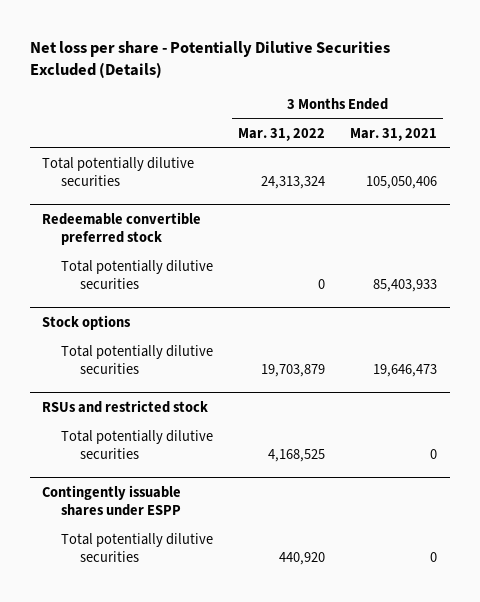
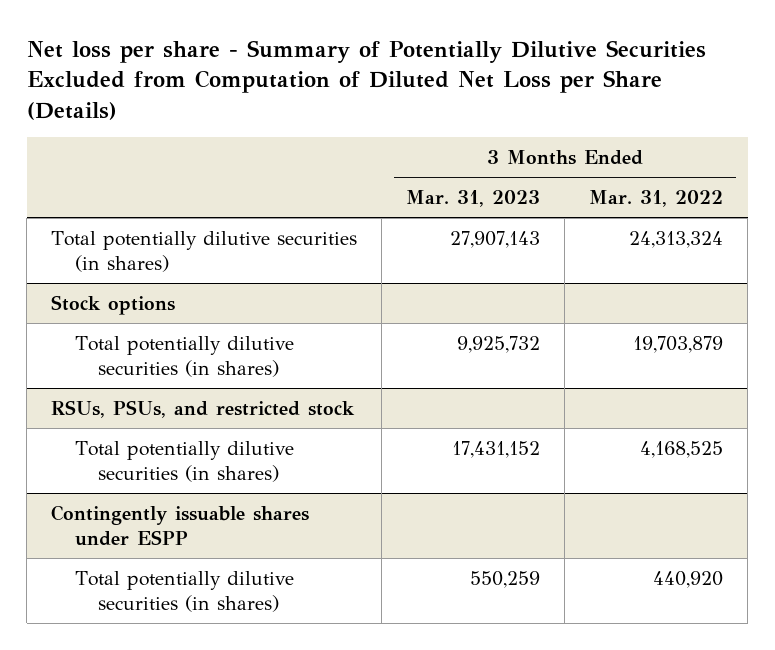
- Net loss per share - Potentially Dilutive Securities Excluded (Details)
+ Net loss per share - Summary of Potentially Dilutive Securities Excluded from Computation of Diluted Net Loss per Share (Details)
- | 3 Months Ended Mar. 31, 2022 | 3 Months Ended Mar. 31, 2021
+ | 3 Months Ended Mar. 31, 2023 | 3 Months Ended Mar. 31, 2022
- Total potentially dilutive securities | 24,313,324 | 105,050,406
- Redeemable convertible preferred stock
- Total potentially dilutive securities | 0 | 85,403,933
+ Total potentially dilutive securities (in shares) | 27,907,143 | 24,313,324
@ Stock options
- Total potentially dilutive securities | 19,703,879 | 19,646,473
- RSUs and restricted stock
- Total potentially dilutive securities | 4,168,525 | 0
@ Stock options
+ Total potentially dilutive securities (in shares) | 9,925,732 | 19,703,879
+ RSUs, PSUs, and restricted stock
+ Total potentially dilutive securities (in shares) | 17,431,152 | 4,168,525
@ Contingently issuable shares under ESPP
- Total potentially dilutive securities | 440,920 | 0
+ Total potentially dilutive securities (in shares) | 550,259 | 440,920

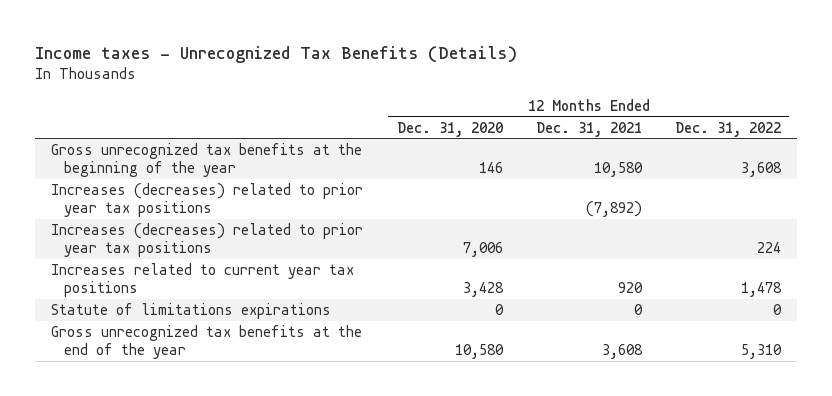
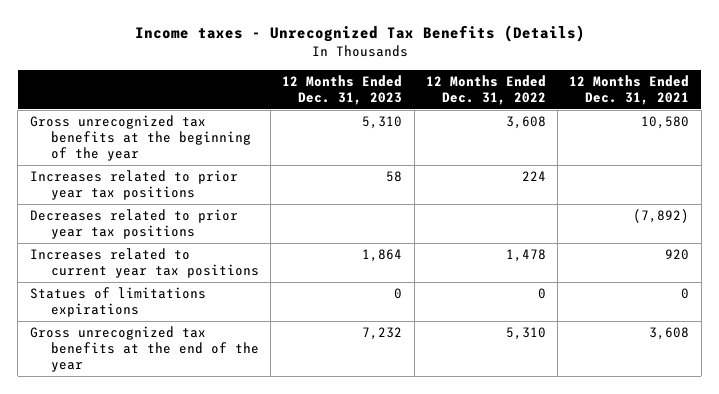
- | 12 Months Ended Dec. 31, 2020 | 12 Months Ended Dec. 31, 2021 | 12 Months Ended Dec. 31, 2022
+ | 12 Months Ended Dec. 31, 2023 | 12 Months Ended Dec. 31, 2022 | 12 Months Ended Dec. 31, 2021
- Increases (decreases) related to prior year tax positions | | (7,892) |
- Increases (decreases) related to prior year tax positions | 7,006 | | 224
+ Increases related to prior year tax positions | 58 | 224 |
+ Decreases related to prior year tax positions | | | (7,892)
- Statute of limitations expirations | 0 | 0 | 0
+ Statues of limitations expirations | 0 | 0 | 0

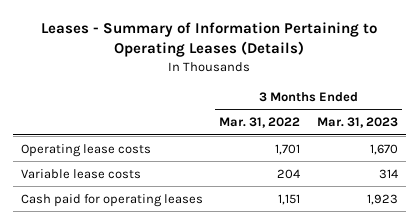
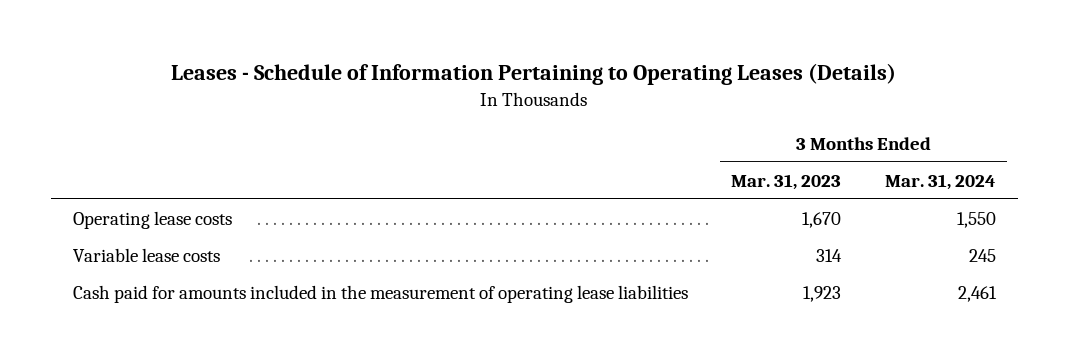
- Leases - Summary of Information Pertaining to Operating Leases (Details)
+ Leases - Schedule of Information Pertaining to Operating Leases (Details)
- | 3 Months Ended Mar. 31, 2022 | 3 Months Ended Mar. 31, 2023
+ | 3 Months Ended Mar. 31, 2023 | 3 Months Ended Mar. 31, 2024
- Cash paid for operating leases | 1,151 | 1,923
+ Cash paid for amounts included in the measurement of operating lease liabilities | 1,923 | 2,461

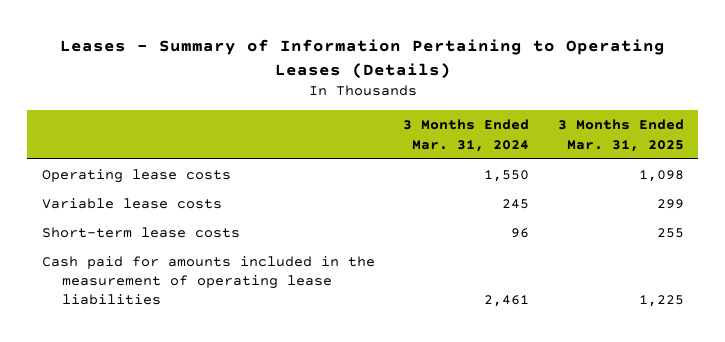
- Leases - Schedule of Information Pertaining to Operating Leases (Details)
+ Leases - Summary of Information Pertaining to Operating Leases (Details)
- | 3 Months Ended Mar. 31, 2023 | 3 Months Ended Mar. 31, 2024
+ | 3 Months Ended Mar. 31, 2024 | 3 Months Ended Mar. 31, 2025
+ Short-term lease costs | 96 | 255

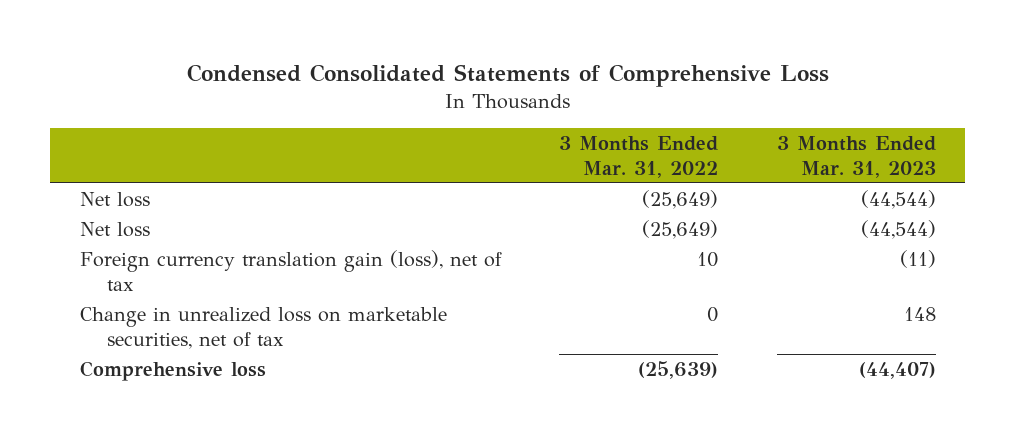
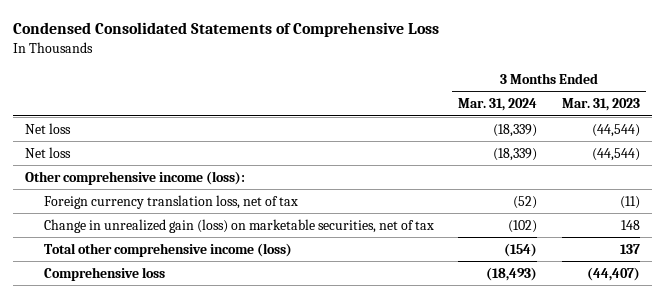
- | 3 Months Ended Mar. 31, 2022 | 3 Months Ended Mar. 31, 2023
+ | 3 Months Ended Mar. 31, 2024 | 3 Months Ended Mar. 31, 2023
- Foreign currency translation gain (loss), net of tax | 10 | (11)
- Change in unrealized loss on marketable securities, net of tax | 0 | 148
+ Other comprehensive income (loss):
+ Foreign currency translation loss, net of tax | (52) | (11)
+ Change in unrealized gain (loss) on marketable securities, net of tax | (102) | 148
+ Total other comprehensive income (loss) | (154) | 137

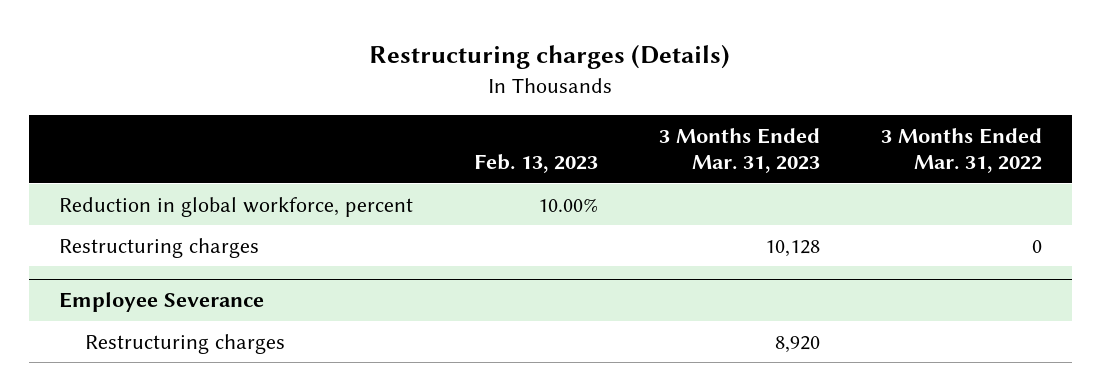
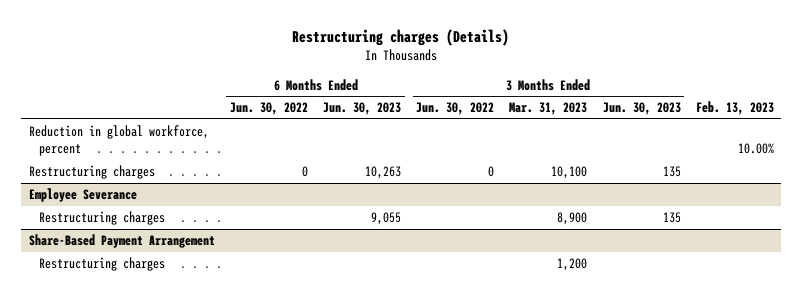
- | Feb. 13, 2023 | 3 Months Ended Mar. 31, 2023 | 3 Months Ended Mar. 31, 2022
+ | 6 Months Ended Jun. 30, 2022 | 6 Months Ended Jun. 30, 2023 | 3 Months Ended Jun. 30, 2022 | 3 Months Ended Mar. 31, 2023 | 3 Months Ended Jun. 30, 2023 | Feb. 13, 2023
- Restructuring charges | | 10,128 | 0
+ Restructuring charges | 0 | 10,263 | 0 | 10,100 | 135 |
@ Employee Severance
- Restructuring charges | | 8,920 |
+ Restructuring charges | | 9,055 | | 8,900 | 135 |
+ Share-Based Payment Arrangement
+ Restructuring charges | | | | 1,200 | |

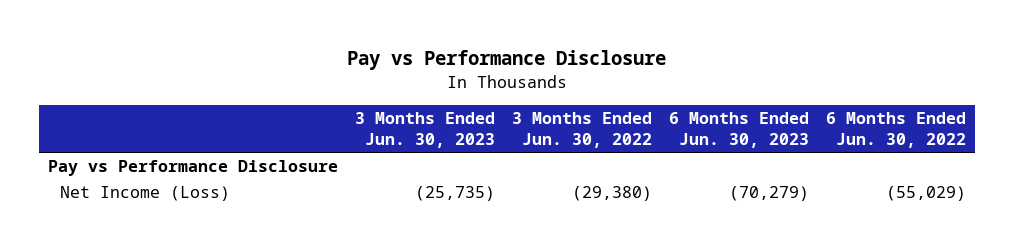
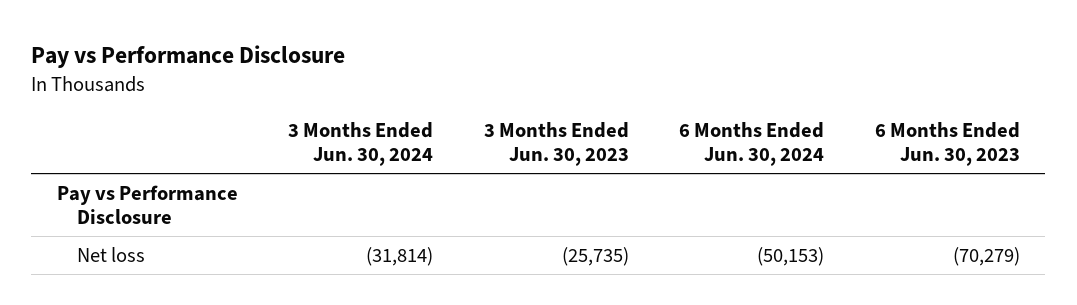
- | 3 Months Ended Jun. 30, 2023 | 3 Months Ended Jun. 30, 2022 | 6 Months Ended Jun. 30, 2023 | 6 Months Ended Jun. 30, 2022
+ | 3 Months Ended Jun. 30, 2024 | 3 Months Ended Jun. 30, 2023 | 6 Months Ended Jun. 30, 2024 | 6 Months Ended Jun. 30, 2023
- Net Income (Loss) | (25,735) | (29,380) | (70,279) | (55,029)
+ Net loss | (31,814) | (25,735) | (50,153) | (70,279)

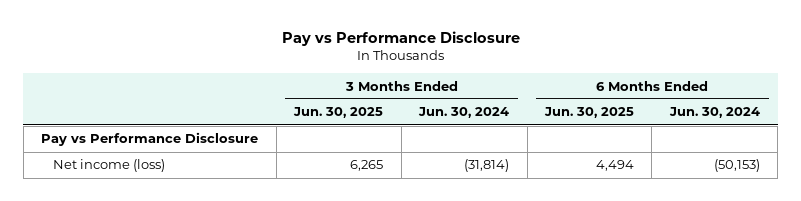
- | 3 Months Ended Jun. 30, 2024 | 3 Months Ended Jun. 30, 2023 | 6 Months Ended Jun. 30, 2024 | 6 Months Ended Jun. 30, 2023
+ | 3 Months Ended Jun. 30, 2025 | 3 Months Ended Jun. 30, 2024 | 6 Months Ended Jun. 30, 2025 | 6 Months Ended Jun. 30, 2024
- Net loss | (31,814) | (25,735) | (50,153) | (70,279)
+ Net income (loss) | 6,265 | (31,814) | 4,494 | (50,153)

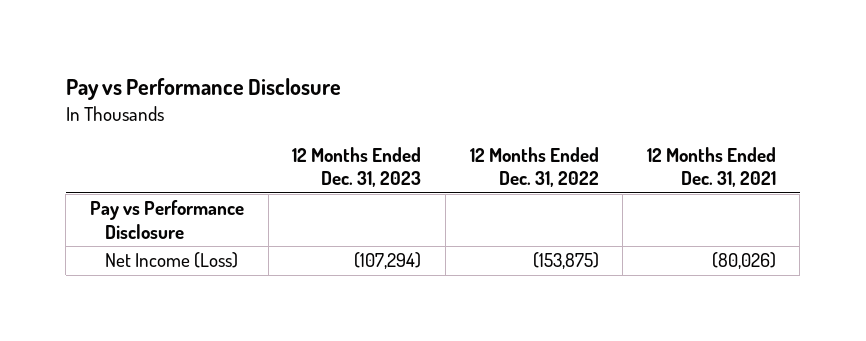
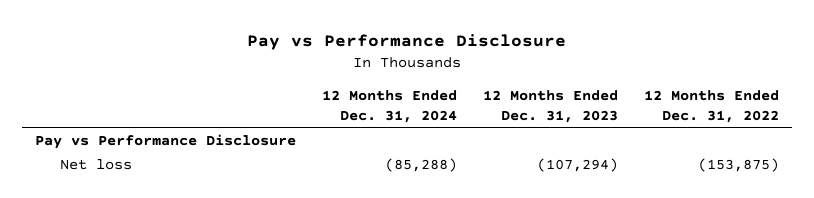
- | 12 Months Ended Dec. 31, 2023 | 12 Months Ended Dec. 31, 2022 | 12 Months Ended Dec. 31, 2021
+ | 12 Months Ended Dec. 31, 2024 | 12 Months Ended Dec. 31, 2023 | 12 Months Ended Dec. 31, 2022
- Net Income (Loss) | (107,294) | (153,875) | (80,026)
+ Net loss | (85,288) | (107,294) | (153,875)

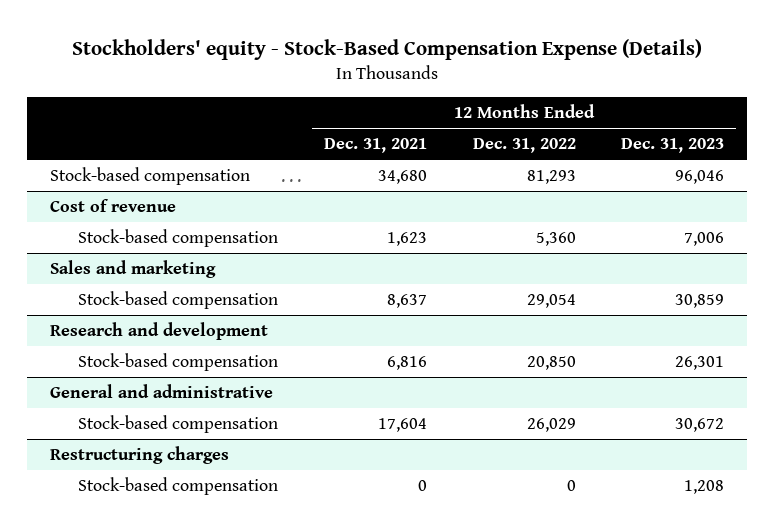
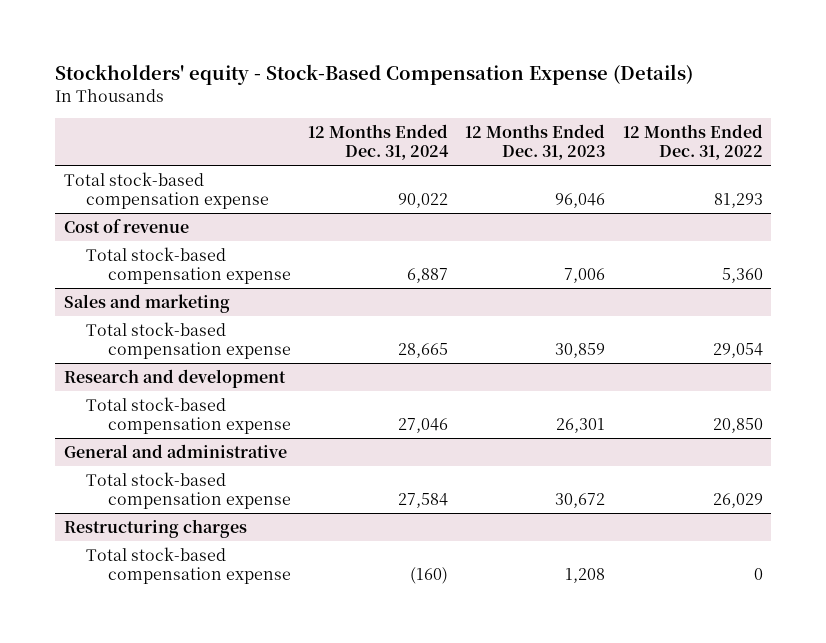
- | 12 Months Ended Dec. 31, 2021 | 12 Months Ended Dec. 31, 2022 | 12 Months Ended Dec. 31, 2023
+ | 12 Months Ended Dec. 31, 2024 | 12 Months Ended Dec. 31, 2023 | 12 Months Ended Dec. 31, 2022
- Stock-based compensation | 34,680 | 81,293 | 96,046
+ Total stock-based compensation expense | 90,022 | 96,046 | 81,293
@ Cost of revenue
- Stock-based compensation | 1,623 | 5,360 | 7,006
+ Total stock-based compensation expense | 6,887 | 7,006 | 5,360
@ Sales and marketing
- Stock-based compensation | 8,637 | 29,054 | 30,859
+ Total stock-based compensation expense | 28,665 | 30,859 | 29,054
@ Research and development
- Stock-based compensation | 6,816 | 20,850 | 26,301
+ Total stock-based compensation expense | 27,046 | 26,301 | 20,850
@ General and administrative
- Stock-based compensation | 17,604 | 26,029 | 30,672
+ Total stock-based compensation expense | 27,584 | 30,672 | 26,029
@ Restructuring charges
- Stock-based compensation | 0 | 0 | 1,208
+ Total stock-based compensation expense | (160) | 1,208 | 0

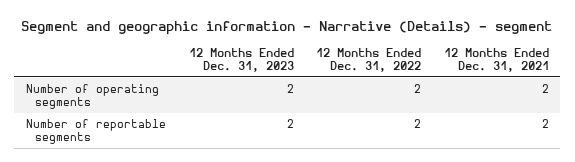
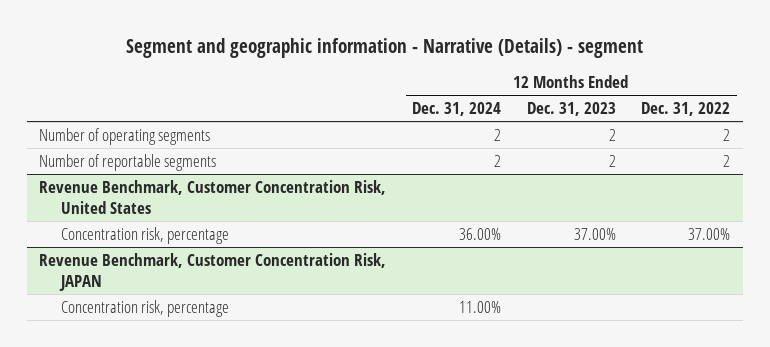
- | 12 Months Ended Dec. 31, 2023 | 12 Months Ended Dec. 31, 2022 | 12 Months Ended Dec. 31, 2021
+ | 12 Months Ended Dec. 31, 2024 | 12 Months Ended Dec. 31, 2023 | 12 Months Ended Dec. 31, 2022
+ Revenue Benchmark, Customer Concentration Risk, United States
+ Concentration risk, percentage | 36.00% | 37.00% | 37.00%
+ Revenue Benchmark, Customer Concentration Risk, JAPAN
+ Concentration risk, percentage | 11.00% | |

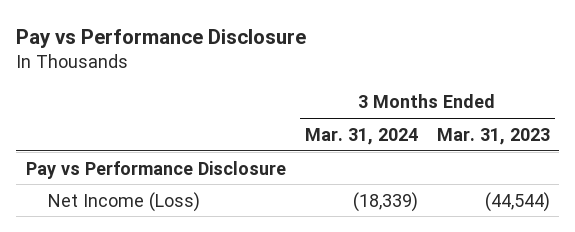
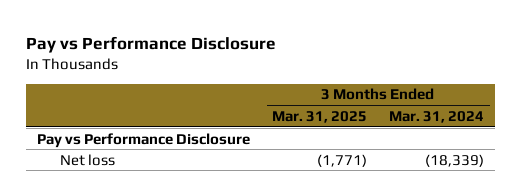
- | 3 Months Ended Mar. 31, 2024 | 3 Months Ended Mar. 31, 2023
+ | 3 Months Ended Mar. 31, 2025 | 3 Months Ended Mar. 31, 2024
- Net Income (Loss) | (18,339) | (44,544)
+ Net loss | (1,771) | (18,339)

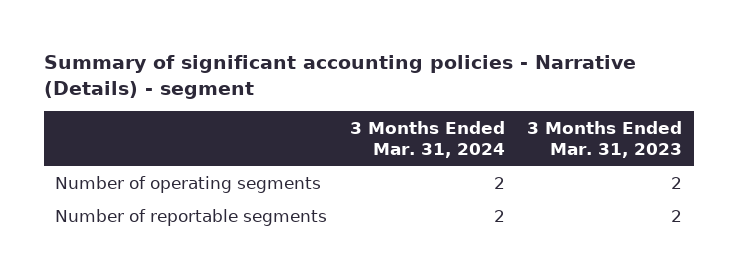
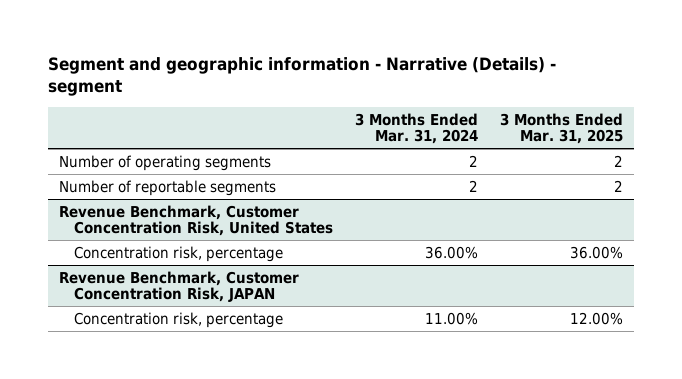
- Summary of significant accounting policies - Narrative (Details) - segment
+ Segment and geographic information - Narrative (Details) - segment
- | 3 Months Ended Mar. 31, 2024 | 3 Months Ended Mar. 31, 2023
+ | 3 Months Ended Mar. 31, 2024 | 3 Months Ended Mar. 31, 2025
+ Revenue Benchmark, Customer Concentration Risk, United States
+ Concentration risk, percentage | 36.00% | 36.00%
+ Revenue Benchmark, Customer Concentration Risk, JAPAN
+ Concentration risk, percentage | 11.00% | 12.00%

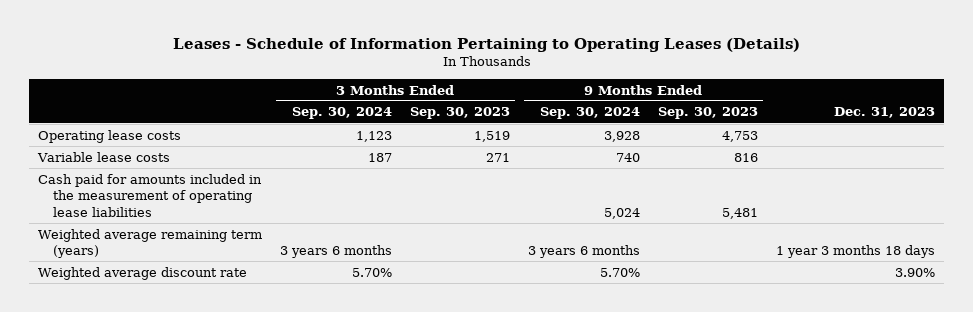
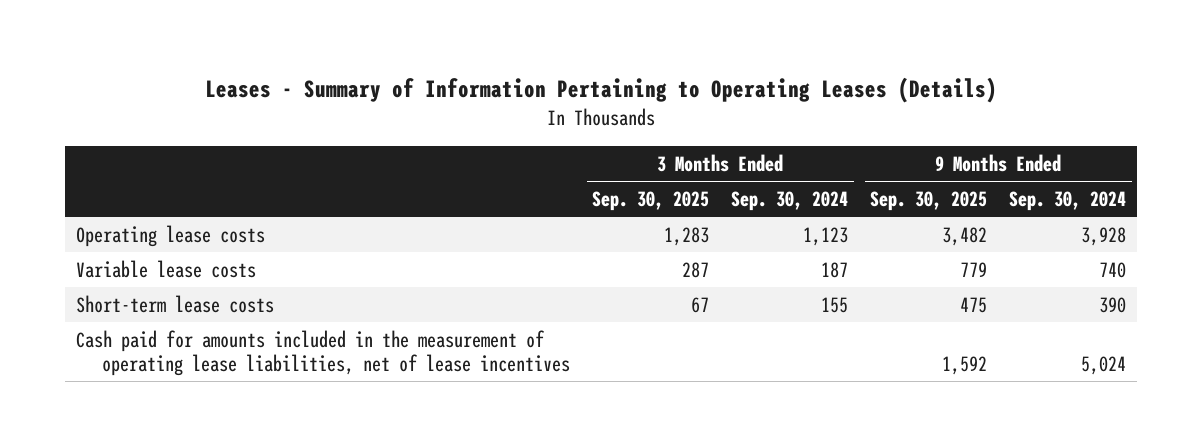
- Leases - Schedule of Information Pertaining to Operating Leases (Details)
+ Leases - Summary of Information Pertaining to Operating Leases (Details)
- | 3 Months Ended Sep. 30, 2024 | 3 Months Ended Sep. 30, 2023 | 9 Months Ended Sep. 30, 2024 | 9 Months Ended Sep. 30, 2023 | Dec. 31, 2023
+ | 3 Months Ended Sep. 30, 2025 | 3 Months Ended Sep. 30, 2024 | 9 Months Ended Sep. 30, 2025 | 9 Months Ended Sep. 30, 2024
- Cash paid for amounts included in the measurement of operating lease liabilities | | | 5,024 | 5,481 |
- Weighted average remaining term (years) | 3 years 6 months | | 3 years 6 months | | 1 year 3 months 18 days
- Weighted average discount rate | 5.70% | | 5.70% | | 3.90%
+ Short-term lease costs | 67 | 155 | 475 | 390
+ Cash paid for amounts included in the measurement of operating lease liabilities, net of lease incentives | | | 1,592 | 5,024

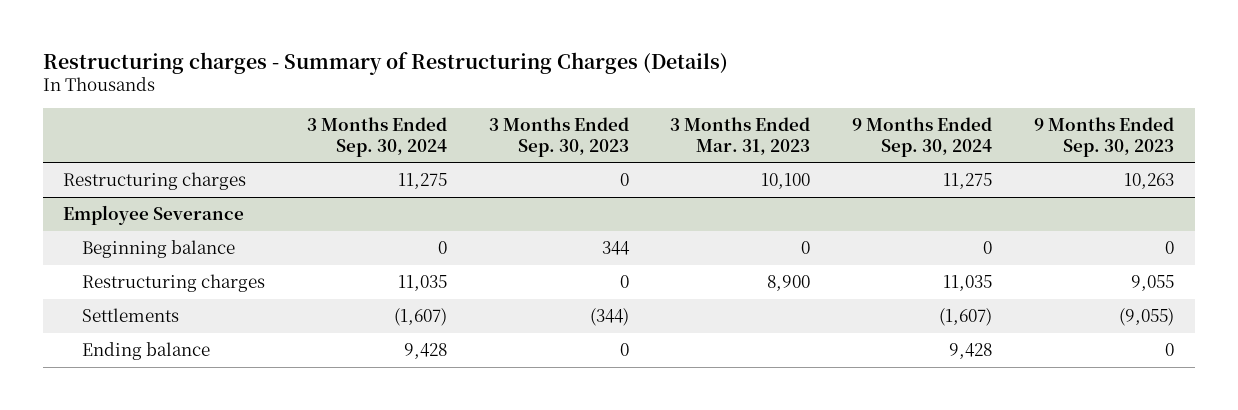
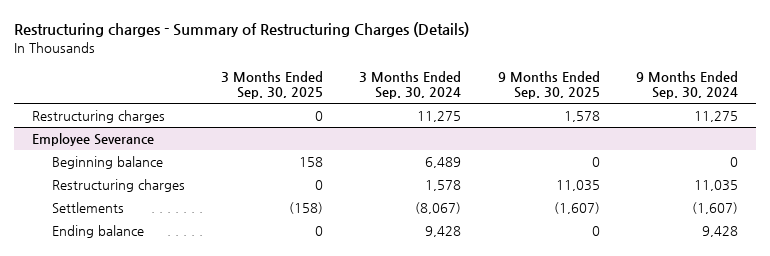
- | 3 Months Ended Sep. 30, 2024 | 3 Months Ended Sep. 30, 2023 | 3 Months Ended Mar. 31, 2023 | 9 Months Ended Sep. 30, 2024 | 9 Months Ended Sep. 30, 2023
+ | 3 Months Ended Sep. 30, 2025 | 3 Months Ended Sep. 30, 2024 | 9 Months Ended Sep. 30, 2025 | 9 Months Ended Sep. 30, 2024
@ Employee Severance
- Beginning balance | 0 | 344 | 0 | 0 | 0
- Restructuring charges | 11,035 | 0 | 8,900 | 11,035 | 9,055
- Settlements | (1,607) | (344) | | (1,607) | (9,055)
+ Beginning balance | 158 | 6,489 | 0 | 0
+ Restructuring charges | 0 | 1,578 | 11,035 | 11,035
+ Settlements | (158) | (8,067) | (1,607) | (1,607)

